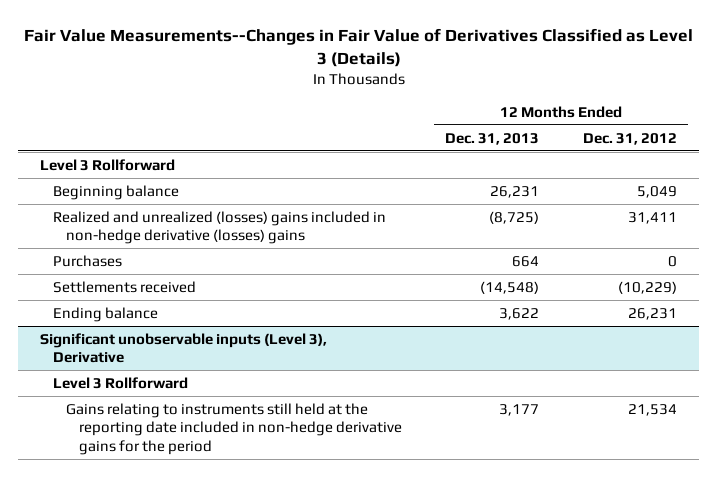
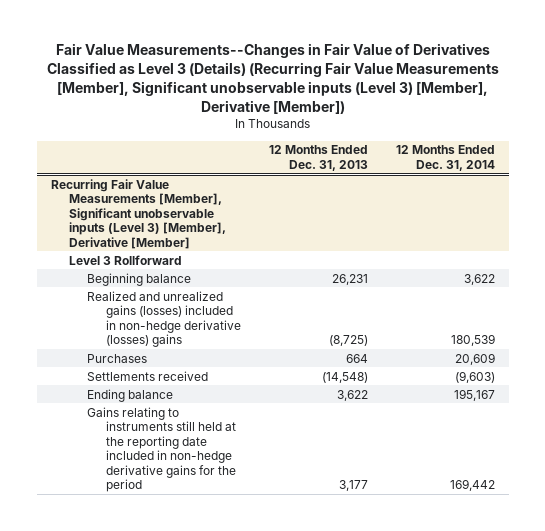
- Fair Value Measurements--Changes in Fair Value of Derivatives Classified as Level 3 (Details)
+ Fair Value Measurements--Changes in Fair Value of Derivatives Classified as Level 3 (Details) (Recurring Fair Value Measurements [Member], Significant unobservable inputs (Level 3) [Member], Derivative [Member])
- | 12 Months Ended Dec. 31, 2013 | 12 Months Ended Dec. 31, 2012
+ | 12 Months Ended Dec. 31, 2013 | 12 Months Ended Dec. 31, 2014
+ Recurring Fair Value Measurements [Member], Significant unobservable inputs (Level 3) [Member], Derivative [Member]
- Realized and unrealized (losses) gains included in non-hedge derivative (losses) gains | (8,725) | 31,411
+ Realized and unrealized gains (losses) included in non-hedge derivative (losses) gains | (8,725) | 180,539
- Significant unobservable inputs (Level 3), Derivative
- Level 3 Rollforward

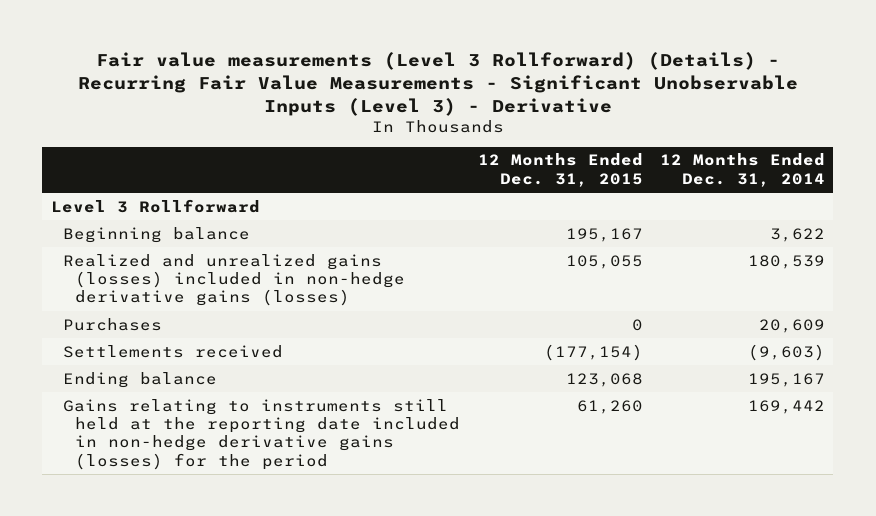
- Fair Value Measurements--Changes in Fair Value of Derivatives Classified as Level 3 (Details) (Recurring Fair Value Measurements [Member], Significant unobservable inputs (Level 3) [Member], Derivative [Member])
+ Fair value measurements (Level 3 Rollforward) (Details) - Recurring Fair Value Measurements - Significant Unobservable Inputs (Level 3) - Derivative
- | 12 Months Ended Dec. 31, 2013 | 12 Months Ended Dec. 31, 2014
+ | 12 Months Ended Dec. 31, 2015 | 12 Months Ended Dec. 31, 2014
- Recurring Fair Value Measurements [Member], Significant unobservable inputs (Level 3) [Member], Derivative [Member]
- Realized and unrealized gains (losses) included in non-hedge derivative (losses) gains | (8,725) | 180,539
+ Realized and unrealized gains (losses) included in non-hedge derivative gains (losses) | 105,055 | 180,539
- Gains relating to instruments still held at the reporting date included in non-hedge derivative gains for the period | 3,177 | 169,442
+ Gains relating to instruments still held at the reporting date included in non-hedge derivative gains (losses) for the period | 61,260 | 169,442

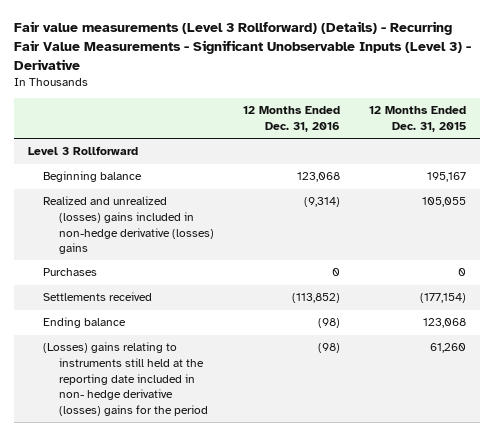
- | 12 Months Ended Dec. 31, 2015 | 12 Months Ended Dec. 31, 2014
+ | 12 Months Ended Dec. 31, 2016 | 12 Months Ended Dec. 31, 2015
- Realized and unrealized gains (losses) included in non-hedge derivative gains (losses) | 105,055 | 180,539
+ Realized and unrealized (losses) gains included in non-hedge derivative (losses) gains | (9,314) | 105,055
- Gains relating to instruments still held at the reporting date included in non-hedge derivative gains (losses) for the period | 61,260 | 169,442
+ (Losses) gains relating to instruments still held at the reporting date included in non- hedge derivative (losses) gains for the period | (98) | 61,260

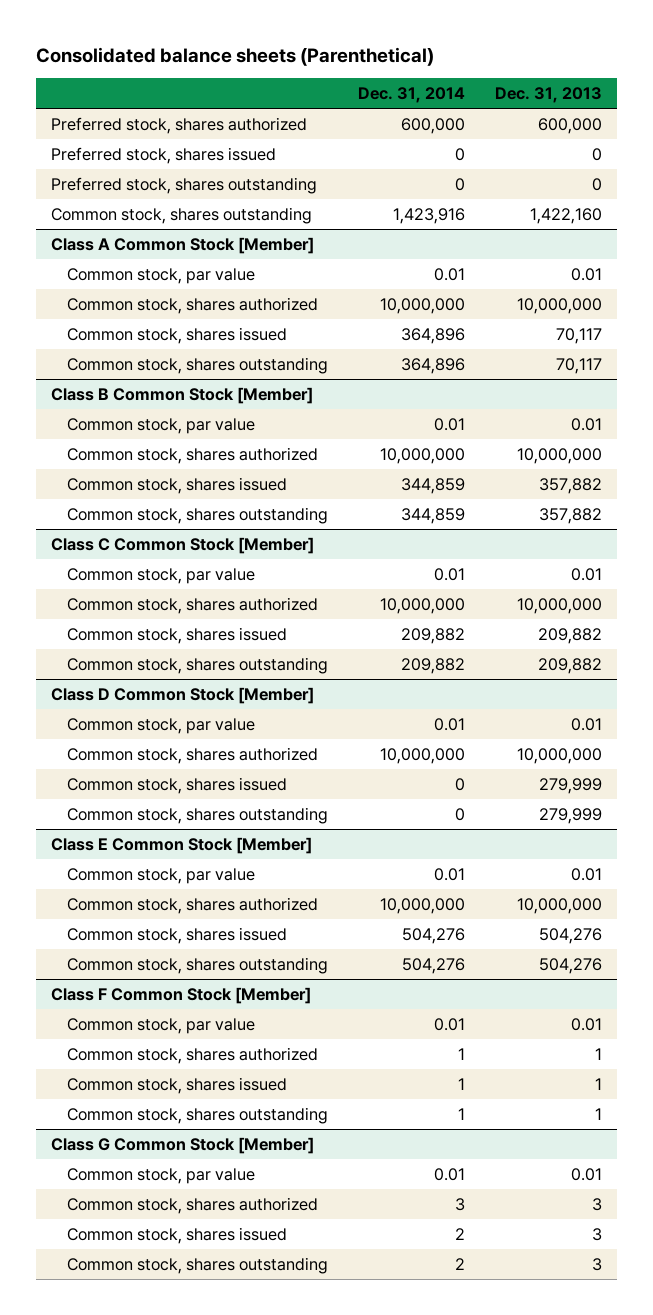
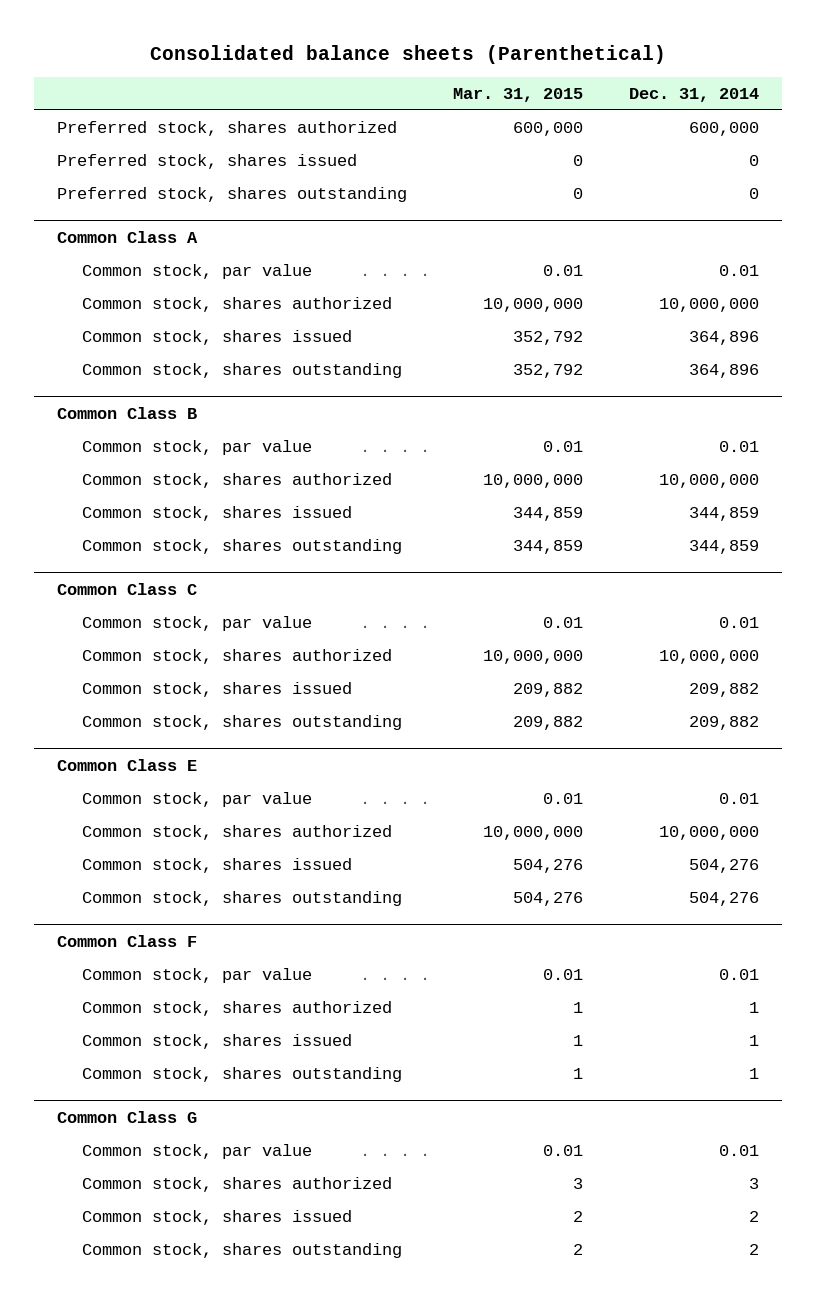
- | Dec. 31, 2014 | Dec. 31, 2013
+ | Mar. 31, 2015 | Dec. 31, 2014
- Common stock, shares outstanding | 1,423,916 | 1,422,160
- Class A Common Stock [Member]
+ Common Class A
- Class B Common Stock [Member]
+ Common Class B
- Class C Common Stock [Member]
+ Common Class C
- Class D Common Stock [Member]
- Common stock, par value | 0.01 | 0.01
- Common stock, shares authorized | 10,000,000 | 10,000,000
- Common stock, shares issued | 0 | 279,999
- Common stock, shares outstanding | 0 | 279,999
- Class E Common Stock [Member]
+ Common Class E
- Class F Common Stock [Member]
+ Common Class F
- Class G Common Stock [Member]
+ Common Class G

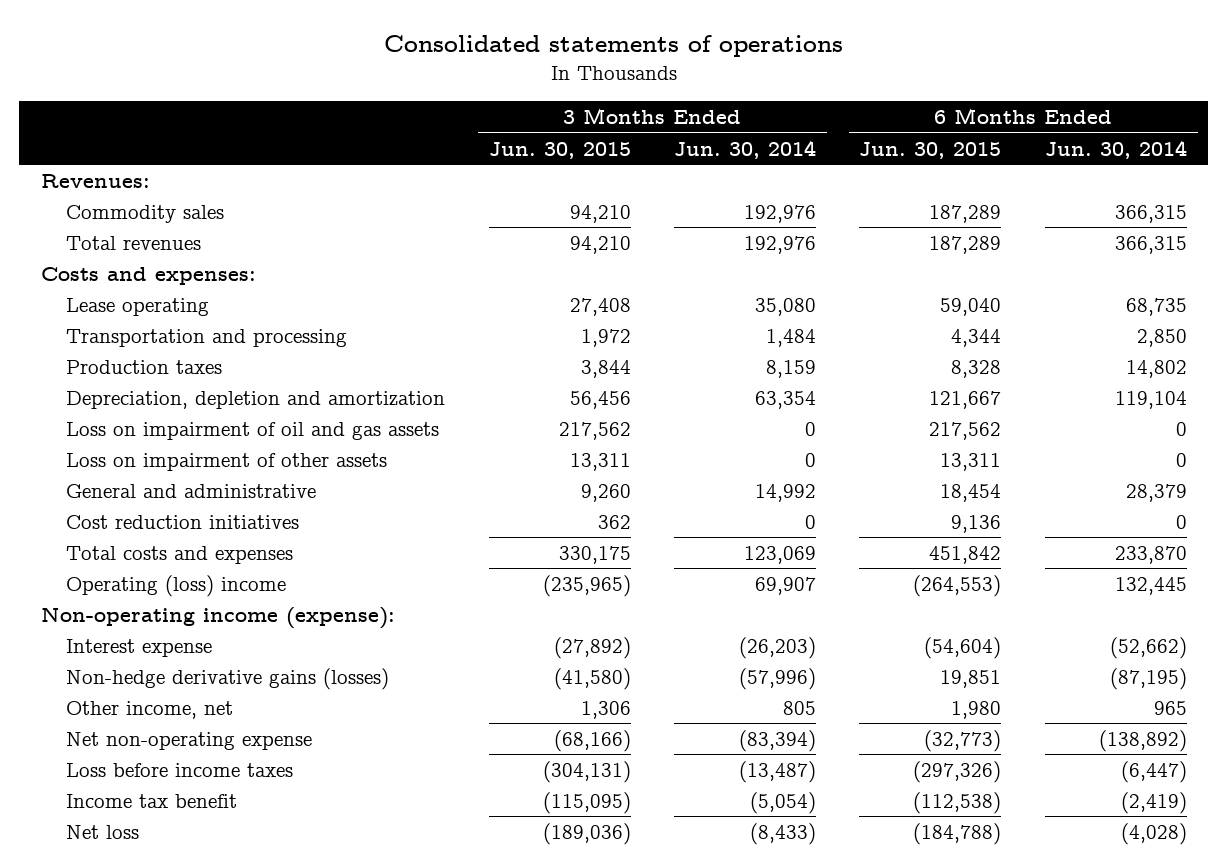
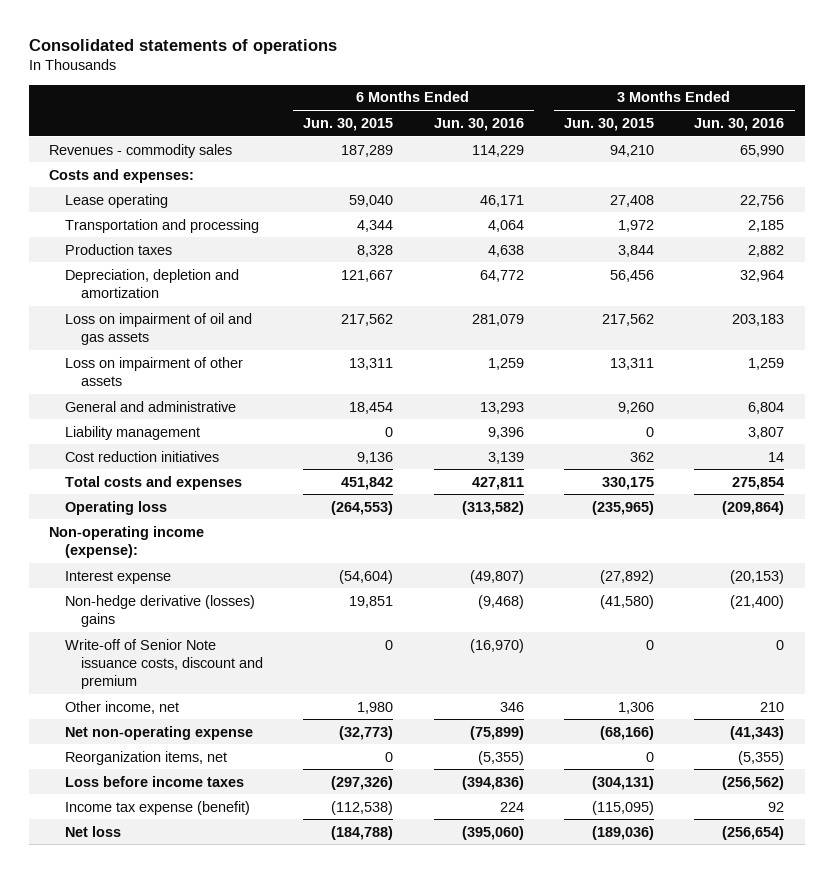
- | 3 Months Ended Jun. 30, 2015 | 3 Months Ended Jun. 30, 2014 | 6 Months Ended Jun. 30, 2015 | 6 Months Ended Jun. 30, 2014
+ | 6 Months Ended Jun. 30, 2015 | 6 Months Ended Jun. 30, 2016 | 3 Months Ended Jun. 30, 2015 | 3 Months Ended Jun. 30, 2016
- Revenues:
- Commodity sales | 94,210 | 192,976 | 187,289 | 366,315
- Total revenues | 94,210 | 192,976 | 187,289 | 366,315
+ Revenues - commodity sales | 187,289 | 114,229 | 94,210 | 65,990
+ Liability management | 0 | 9,396 | 0 | 3,807
- Operating (loss) income | (235,965) | 69,907 | (264,553) | 132,445
+ Operating loss | (264,553) | (313,582) | (235,965) | (209,864)
- Non-hedge derivative gains (losses) | (41,580) | (57,996) | 19,851 | (87,195)
+ Non-hedge derivative (losses) gains | 19,851 | (9,468) | (41,580) | (21,400)
+ Write-off of Senior Note issuance costs, discount and premium | 0 | (16,970) | 0 | 0
+ Reorganization items, net | 0 | (5,355) | 0 | (5,355)
- Income tax benefit | (115,095) | (5,054) | (112,538) | (2,419)
+ Income tax expense (benefit) | (112,538) | 224 | (115,095) | 92

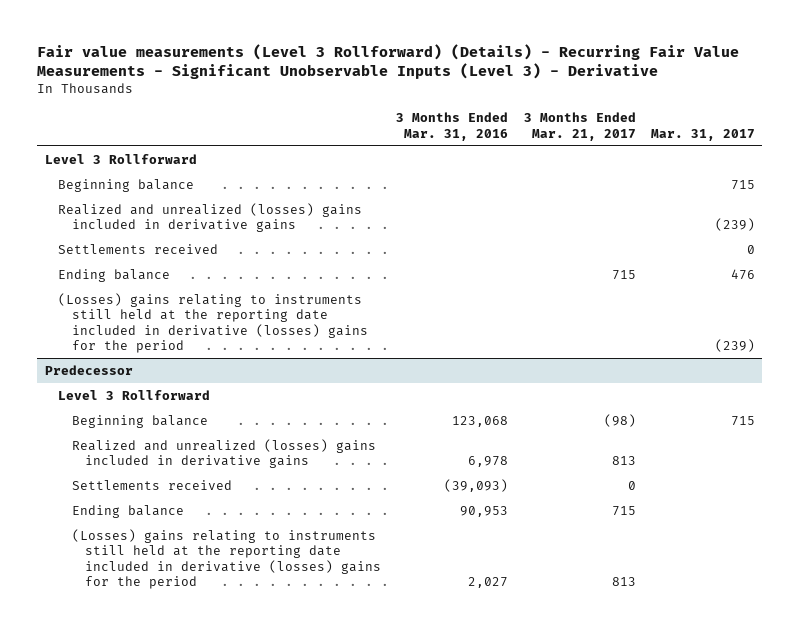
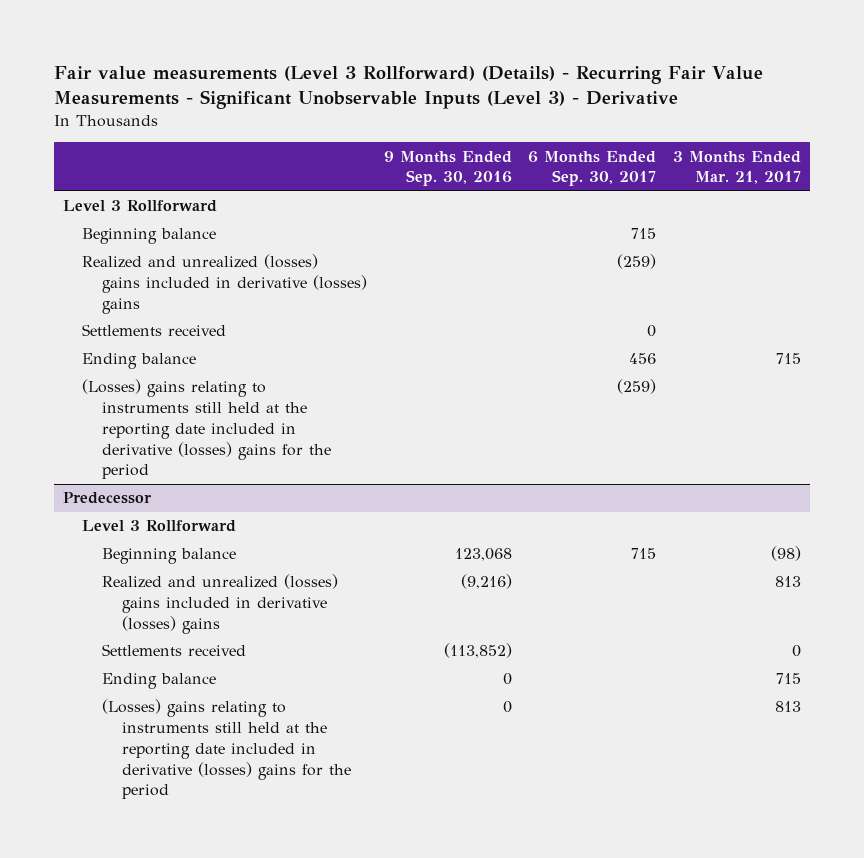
- | 3 Months Ended Mar. 31, 2016 | 3 Months Ended Mar. 21, 2017 | Mar. 31, 2017
+ | 9 Months Ended Sep. 30, 2016 | 6 Months Ended Sep. 30, 2017 | 3 Months Ended Mar. 21, 2017
- Realized and unrealized (losses) gains included in derivative gains | | | (239)
+ Realized and unrealized (losses) gains included in derivative (losses) gains | | (259) |
@ Predecessor
- Realized and unrealized (losses) gains included in derivative gains | 6,978 | 813 |
+ Realized and unrealized (losses) gains included in derivative (losses) gains | (9,216) | | 813

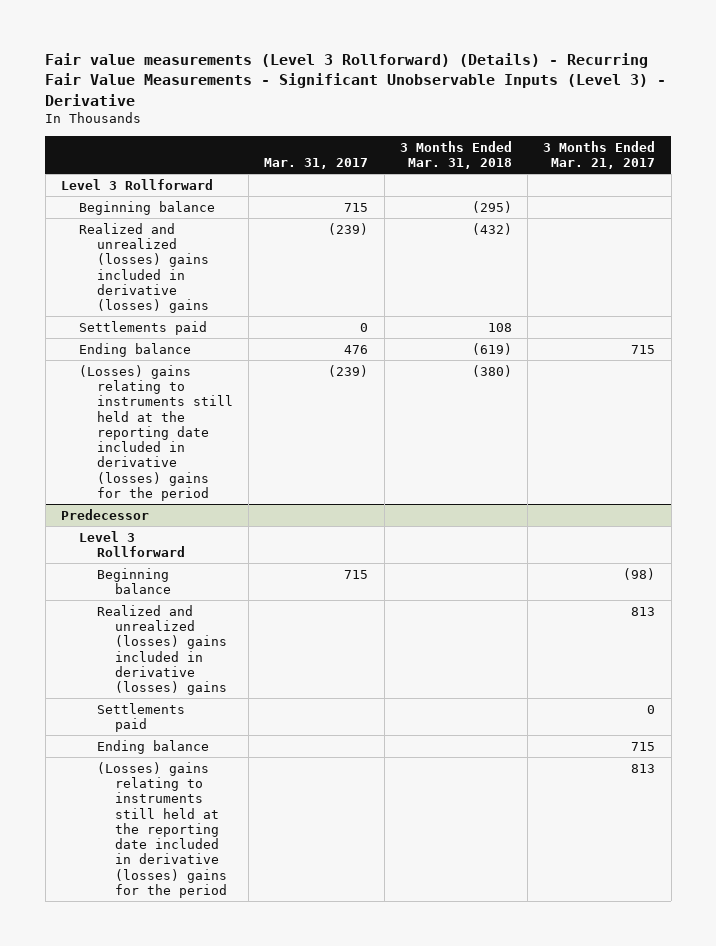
- | 9 Months Ended Sep. 30, 2016 | 6 Months Ended Sep. 30, 2017 | 3 Months Ended Mar. 21, 2017
+ | Mar. 31, 2017 | 3 Months Ended Mar. 31, 2018 | 3 Months Ended Mar. 21, 2017
- Settlements received | | 0 |
+ Settlements paid | 0 | 108 |
@ Predecessor
- Settlements received | (113,852) | | 0
+ Settlements paid | | | 0

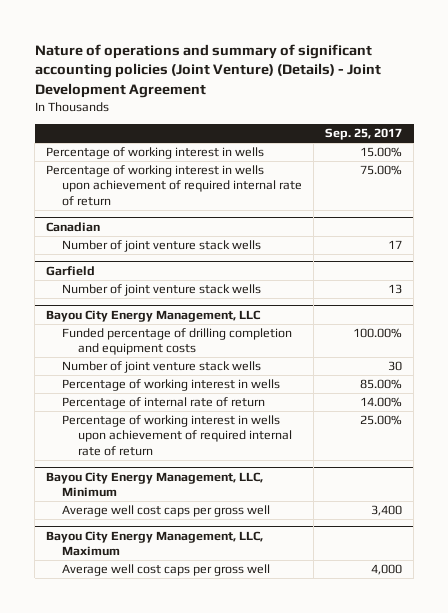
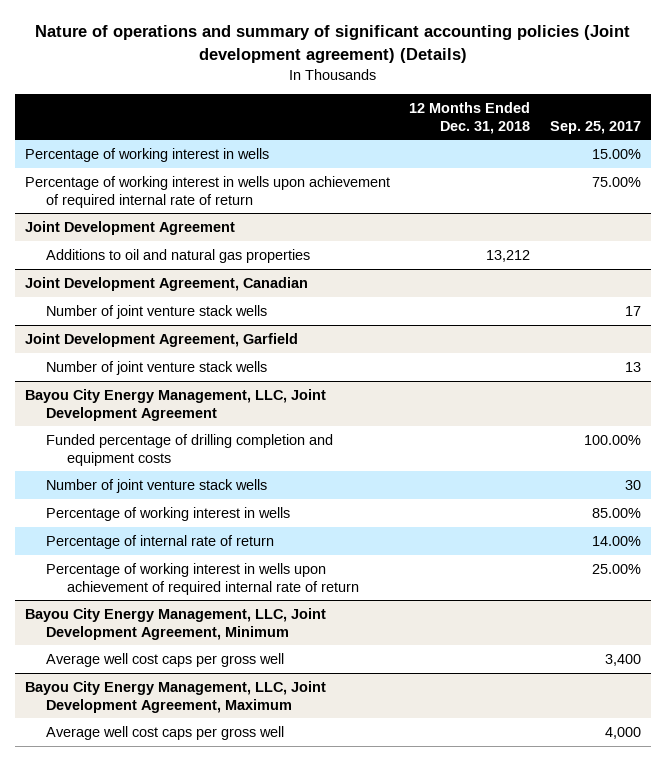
- Nature of operations and summary of significant accounting policies (Joint Venture) (Details) - Joint Development Agreement
+ Nature of operations and summary of significant accounting policies (Joint development agreement) (Details)
- | Sep. 25, 2017
+ | 12 Months Ended Dec. 31, 2018 | Sep. 25, 2017
- Canadian
+ Joint Development Agreement
+ Additions to oil and natural gas properties | 13,212 |
+ Joint Development Agreement, Canadian
- Garfield
+ Joint Development Agreement, Garfield
- Bayou City Energy Management, LLC
+ Bayou City Energy Management, LLC, Joint Development Agreement
- Bayou City Energy Management, LLC, Minimum
+ Bayou City Energy Management, LLC, Joint Development Agreement, Minimum
- Bayou City Energy Management, LLC, Maximum
+ Bayou City Energy Management, LLC, Joint Development Agreement, Maximum

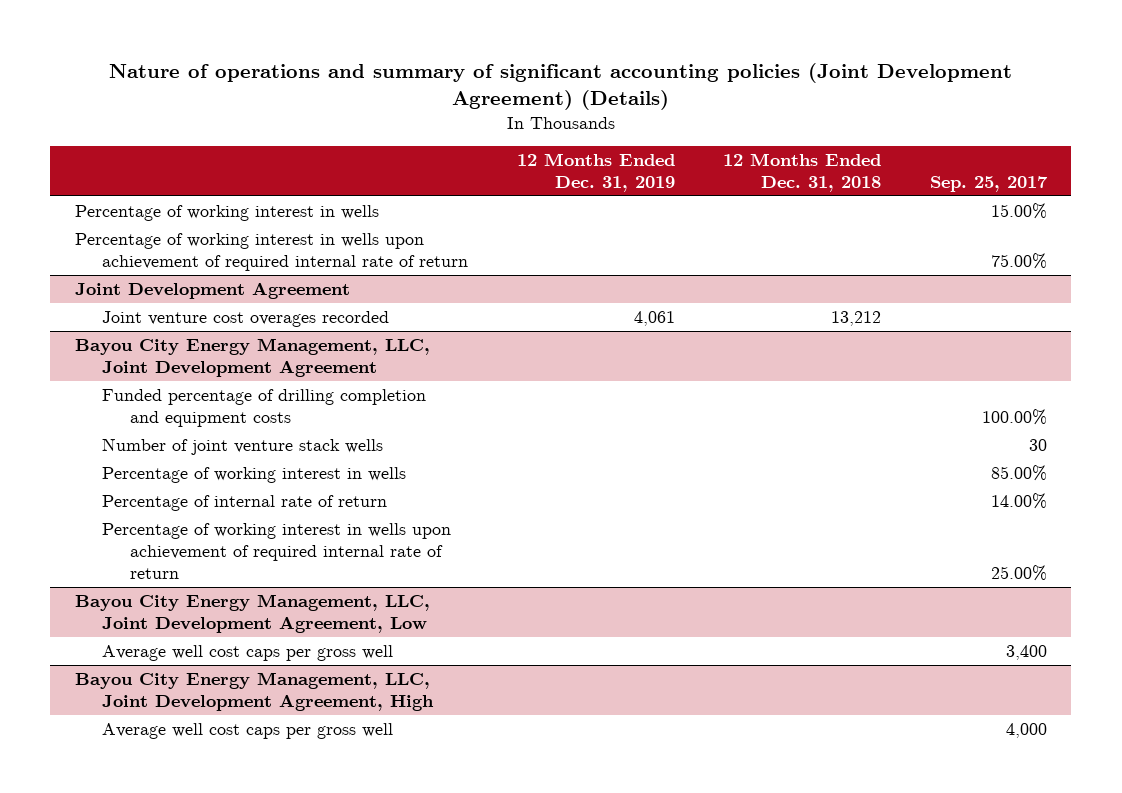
- Nature of operations and summary of significant accounting policies (Joint development agreement) (Details)
+ Nature of operations and summary of significant accounting policies (Joint Development Agreement) (Details)
- | 12 Months Ended Dec. 31, 2018 | Sep. 25, 2017
+ | 12 Months Ended Dec. 31, 2019 | 12 Months Ended Dec. 31, 2018 | Sep. 25, 2017
@ Joint Development Agreement
- Additions to oil and natural gas properties | 13,212 |
- Joint Development Agreement, Canadian
- Number of joint venture stack wells | | 17
- Joint Development Agreement, Garfield
- Number of joint venture stack wells | | 13
@ Joint Development Agreement
+ Joint venture cost overages recorded | 4,061 | 13,212 |
- Bayou City Energy Management, LLC, Joint Development Agreement, Minimum
+ Bayou City Energy Management, LLC, Joint Development Agreement, Low
- Bayou City Energy Management, LLC, Joint Development Agreement, Maximum
+ Bayou City Energy Management, LLC, Joint Development Agreement, High

